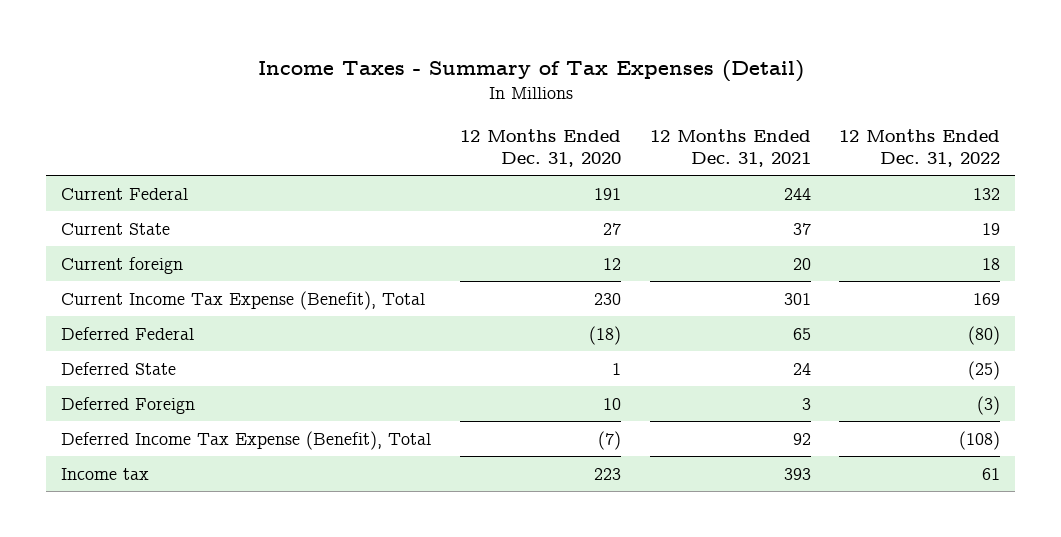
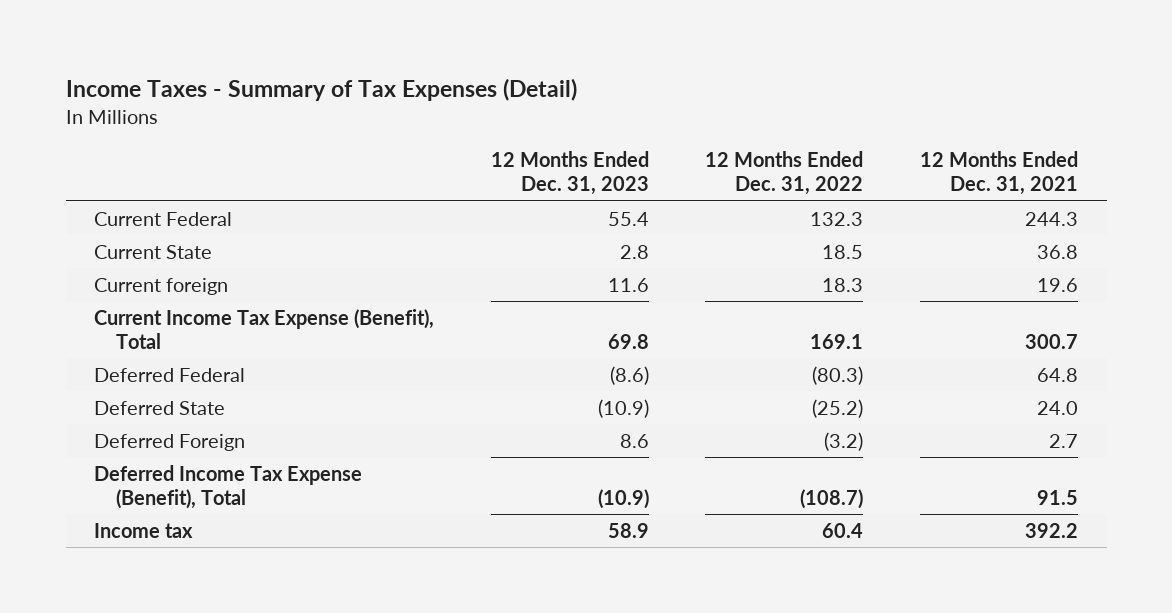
- | 12 Months Ended Dec. 31, 2020 | 12 Months Ended Dec. 31, 2021 | 12 Months Ended Dec. 31, 2022
+ | 12 Months Ended Dec. 31, 2023 | 12 Months Ended Dec. 31, 2022 | 12 Months Ended Dec. 31, 2021
- Current Federal | 191 | 244 | 132
- Current State | 27 | 37 | 19
- Current foreign | 12 | 20 | 18
- Current Income Tax Expense (Benefit), Total | 230 | 301 | 169
- Deferred Federal | (18) | 65 | (80)
- Deferred State | 1 | 24 | (25)
- Deferred Foreign | 10 | 3 | (3)
- Deferred Income Tax Expense (Benefit), Total | (7) | 92 | (108)
- Income tax | 223 | 393 | 61
+ Current Federal | 55.4 | 132.3 | 244.3
+ Current State | 2.8 | 18.5 | 36.8
+ Current foreign | 11.6 | 18.3 | 19.6
+ Current Income Tax Expense (Benefit), Total | 69.8 | 169.1 | 300.7
+ Deferred Federal | (8.6) | (80.3) | 64.8
+ Deferred State | (10.9) | (25.2) | 24.0
+ Deferred Foreign | 8.6 | (3.2) | 2.7
+ Deferred Income Tax Expense (Benefit), Total | (10.9) | (108.7) | 91.5
+ Income tax | 58.9 | 60.4 | 392.2

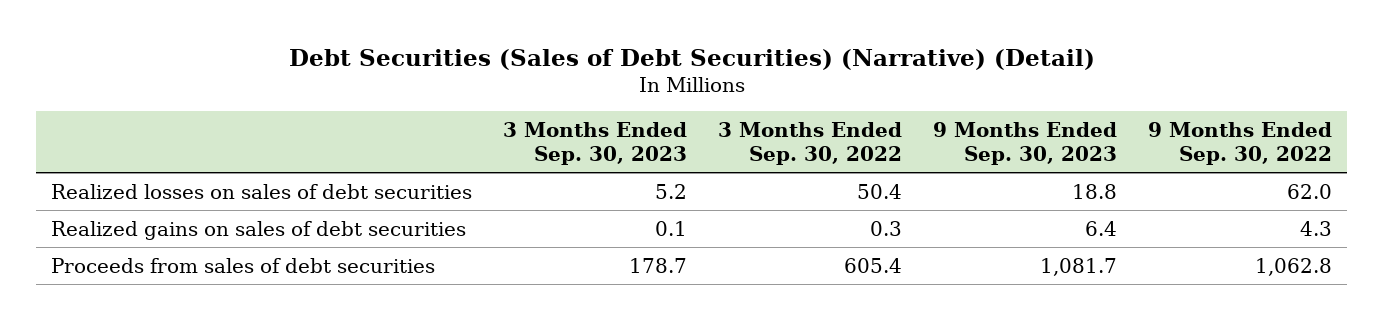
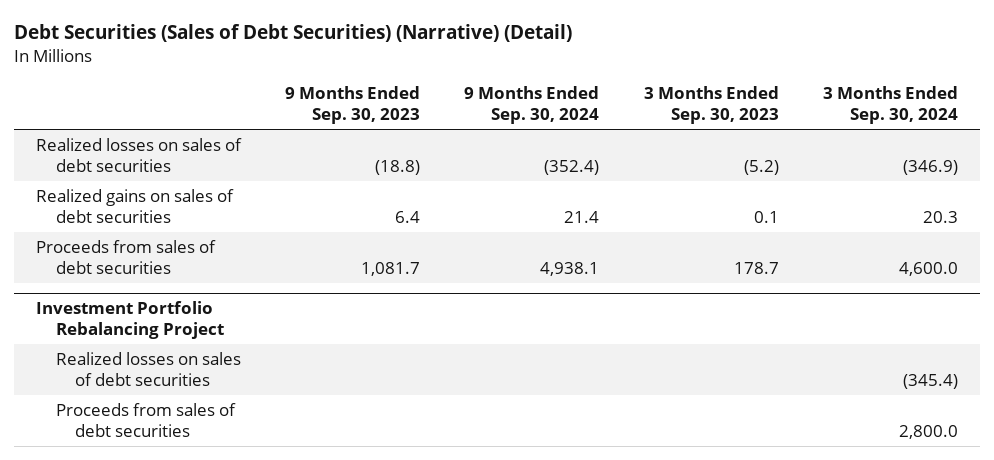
- | 3 Months Ended Sep. 30, 2023 | 3 Months Ended Sep. 30, 2022 | 9 Months Ended Sep. 30, 2023 | 9 Months Ended Sep. 30, 2022
+ | 9 Months Ended Sep. 30, 2023 | 9 Months Ended Sep. 30, 2024 | 3 Months Ended Sep. 30, 2023 | 3 Months Ended Sep. 30, 2024
- Realized losses on sales of debt securities | 5.2 | 50.4 | 18.8 | 62.0
+ Realized losses on sales of debt securities | (18.8) | (352.4) | (5.2) | (346.9)
+ Investment Portfolio Rebalancing Project
+ Realized losses on sales of debt securities | | | | (345.4)
+ Proceeds from sales of debt securities | | | | 2,800.0

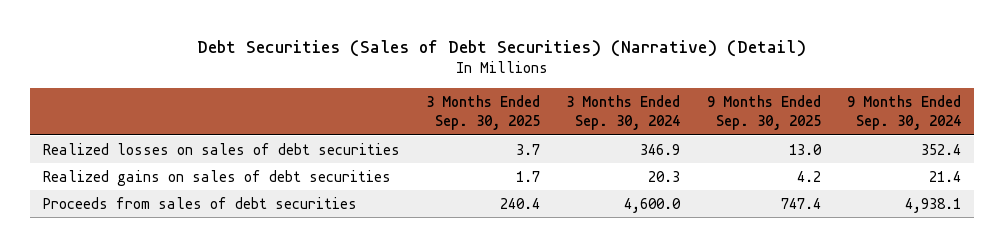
- | 9 Months Ended Sep. 30, 2023 | 9 Months Ended Sep. 30, 2024 | 3 Months Ended Sep. 30, 2023 | 3 Months Ended Sep. 30, 2024
+ | 3 Months Ended Sep. 30, 2025 | 3 Months Ended Sep. 30, 2024 | 9 Months Ended Sep. 30, 2025 | 9 Months Ended Sep. 30, 2024
- Realized losses on sales of debt securities | (18.8) | (352.4) | (5.2) | (346.9)
+ Realized losses on sales of debt securities | 3.7 | 346.9 | 13.0 | 352.4
- Investment Portfolio Rebalancing Project
- Realized losses on sales of debt securities | | | | (345.4)
- Proceeds from sales of debt securities | | | | 2,800.0

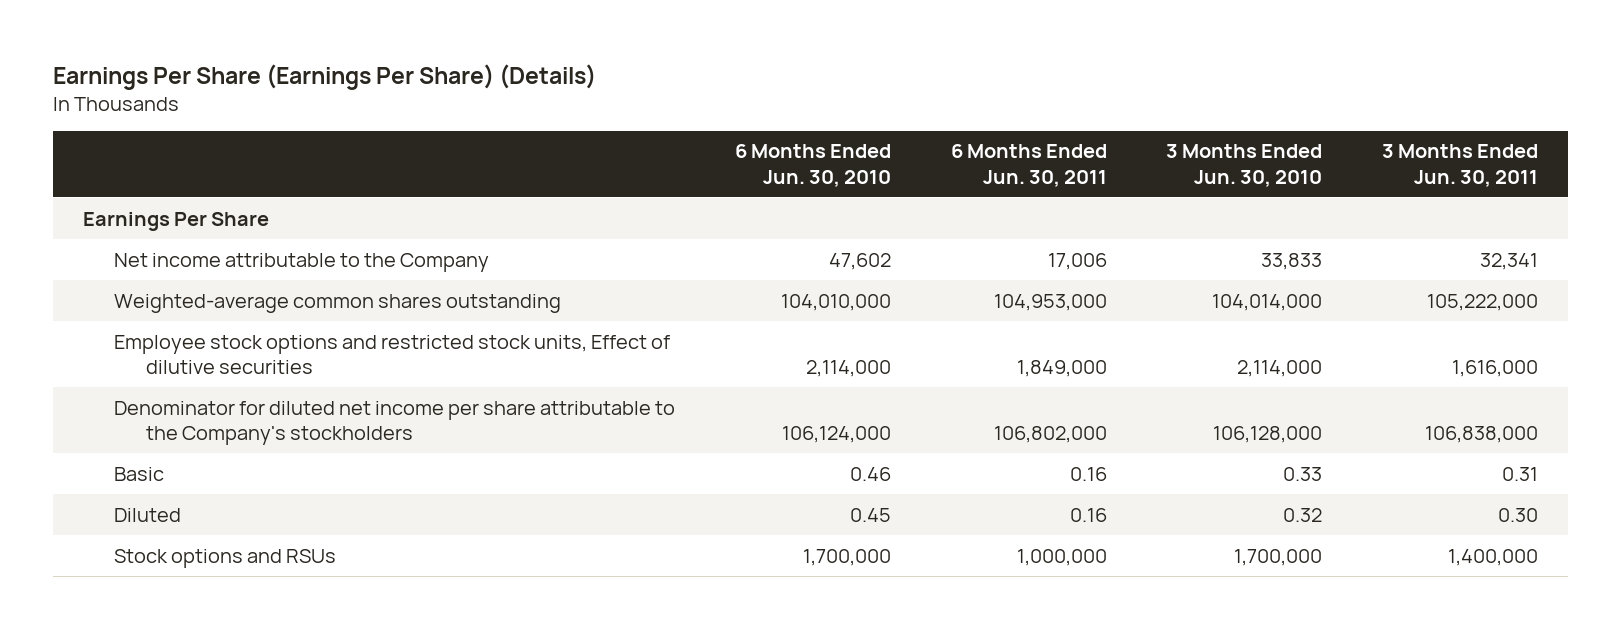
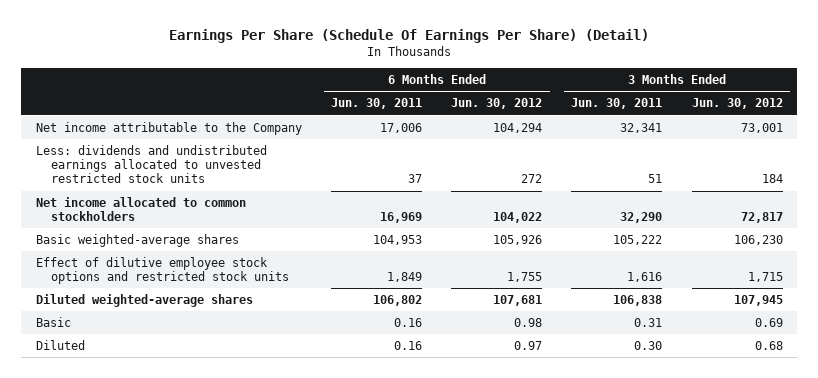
- Earnings Per Share (Earnings Per Share) (Details)
+ Earnings Per Share (Schedule Of Earnings Per Share) (Detail)
- | 6 Months Ended Jun. 30, 2010 | 6 Months Ended Jun. 30, 2011 | 3 Months Ended Jun. 30, 2010 | 3 Months Ended Jun. 30, 2011
+ | 6 Months Ended Jun. 30, 2011 | 6 Months Ended Jun. 30, 2012 | 3 Months Ended Jun. 30, 2011 | 3 Months Ended Jun. 30, 2012
- Earnings Per Share
- Weighted-average common shares outstanding | 104,010,000 | 104,953,000 | 104,014,000 | 105,222,000
- Employee stock options and restricted stock units, Effect of dilutive securities | 2,114,000 | 1,849,000 | 2,114,000 | 1,616,000
- Denominator for diluted net income per share attributable to the Company's stockholders | 106,124,000 | 106,802,000 | 106,128,000 | 106,838,000
+ Less: dividends and undistributed earnings allocated to unvested restricted stock units | 37 | 272 | 51 | 184
+ Net income allocated to common stockholders | 16,969 | 104,022 | 32,290 | 72,817
+ Basic weighted-average shares | 104,953 | 105,926 | 105,222 | 106,230
+ Effect of dilutive employee stock options and restricted stock units | 1,849 | 1,755 | 1,616 | 1,715
+ Diluted weighted-average shares | 106,802 | 107,681 | 106,838 | 107,945
- Stock options and RSUs | 1,700,000 | 1,000,000 | 1,700,000 | 1,400,000

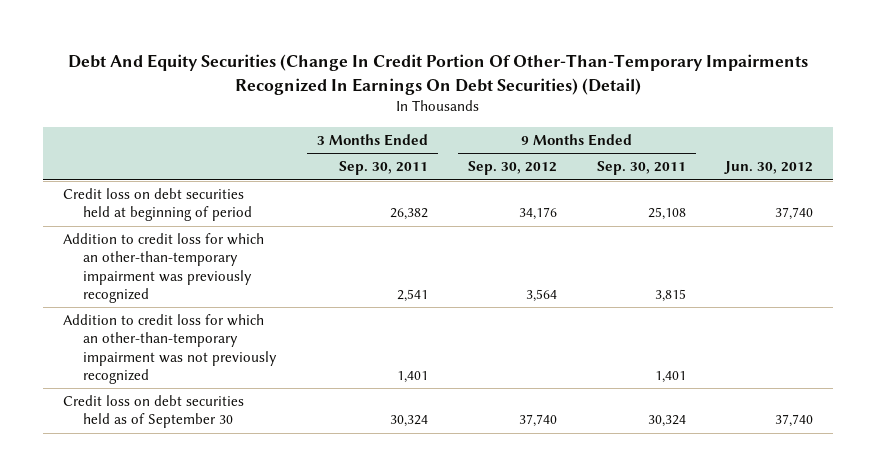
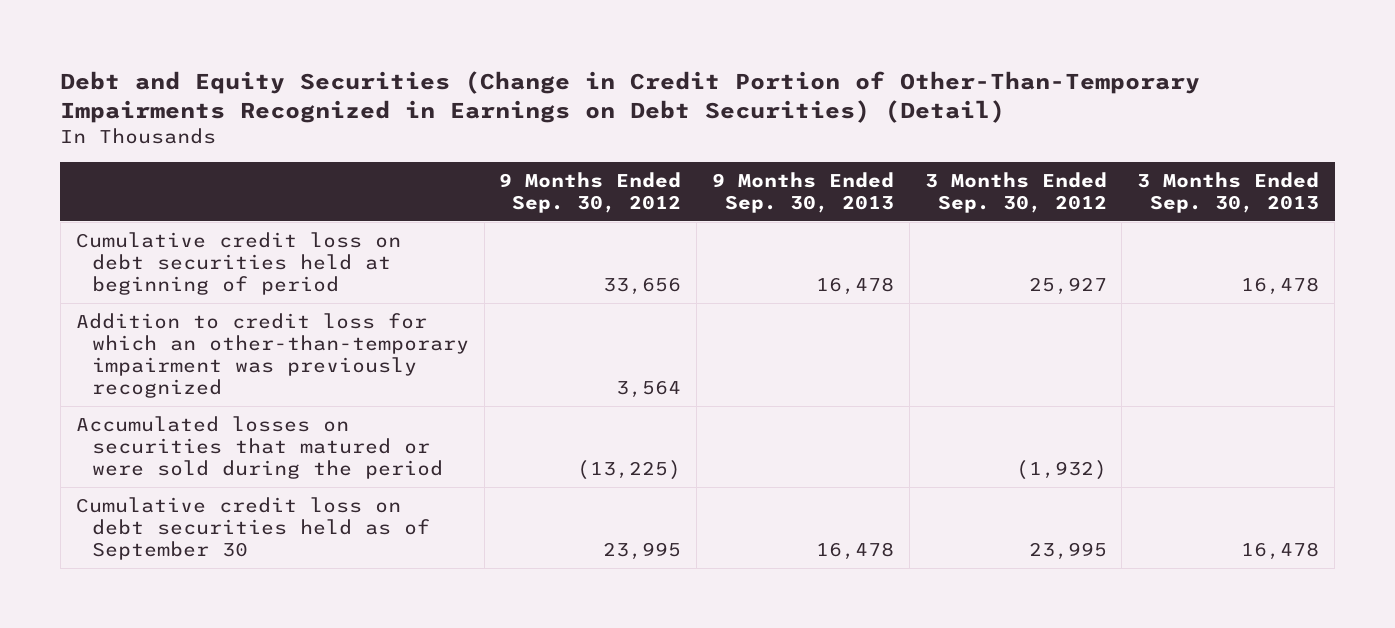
- Debt And Equity Securities (Change In Credit Portion Of Other-Than-Temporary Impairments Recognized In Earnings On Debt Securities) (Detail)
+ Debt and Equity Securities (Change in Credit Portion of Other-Than-Temporary Impairments Recognized in Earnings on Debt Securities) (Detail)
- | 3 Months Ended Sep. 30, 2011 | 9 Months Ended Sep. 30, 2012 | 9 Months Ended Sep. 30, 2011 | Jun. 30, 2012
+ | 9 Months Ended Sep. 30, 2012 | 9 Months Ended Sep. 30, 2013 | 3 Months Ended Sep. 30, 2012 | 3 Months Ended Sep. 30, 2013
- Credit loss on debt securities held at beginning of period | 26,382 | 34,176 | 25,108 | 37,740
+ Cumulative credit loss on debt securities held at beginning of period | 33,656 | 16,478 | 25,927 | 16,478
- Addition to credit loss for which an other-than-temporary impairment was not previously recognized | 1,401 | | 1,401 |
- Credit loss on debt securities held as of September 30 | 30,324 | 37,740 | 30,324 | 37,740
+ Accumulated losses on securities that matured or were sold during the period | (13,225) | | (1,932) |
+ Cumulative credit loss on debt securities held as of September 30 | 23,995 | 16,478 | 23,995 | 16,478

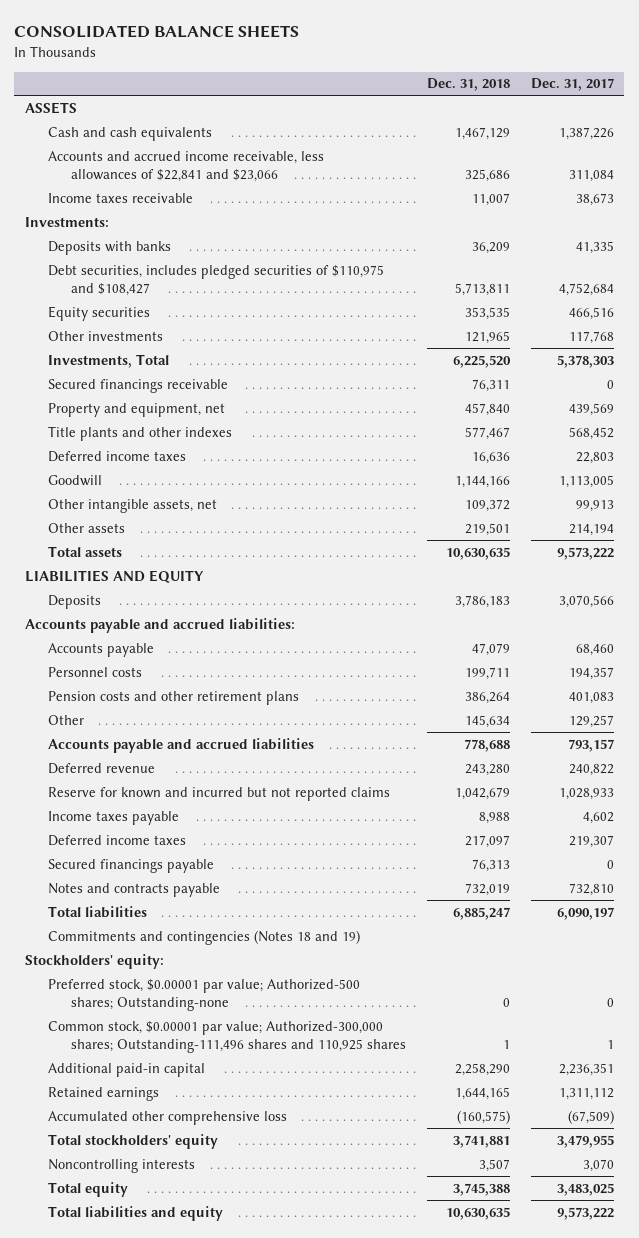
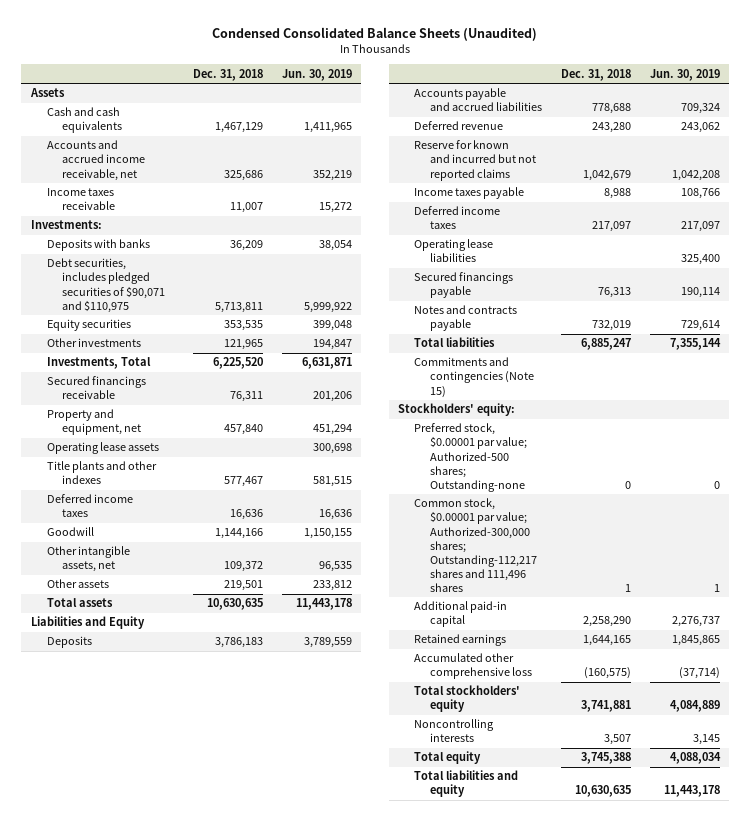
- CONSOLIDATED BALANCE SHEETS
+ Condensed Consolidated Balance Sheets (Unaudited)
- | Dec. 31, 2018 | Dec. 31, 2017
+ | Dec. 31, 2018 | Jun. 30, 2019
- ASSETS
+ Assets
- Accounts and accrued income receivable, less allowances of $22,841 and $23,066 | 325,686 | 311,084
+ Accounts and accrued income receivable, net | 325,686 | 352,219
- Debt securities, includes pledged securities of $110,975 and $108,427 | 5,713,811 | 4,752,684
+ Debt securities, includes pledged securities of $90,071 and $110,975 | 5,713,811 | 5,999,922
+ Operating lease assets | | 300,698
- LIABILITIES AND EQUITY
+ Liabilities and Equity
- Accounts payable and accrued liabilities:
- Accounts payable | 47,079 | 68,460
- Personnel costs | 199,711 | 194,357
- Pension costs and other retirement plans | 386,264 | 401,083
- Other | 145,634 | 129,257
+ Operating lease liabilities | | 325,400
- Commitments and contingencies (Notes 18 and 19)
+ Commitments and contingencies (Note 15)
- Common stock, $0.00001 par value; Authorized-300,000 shares; Outstanding-111,496 shares and 110,925 shares | 1 | 1
+ Common stock, $0.00001 par value; Authorized-300,000 shares; Outstanding-112,217 shares and 111,496 shares | 1 | 1

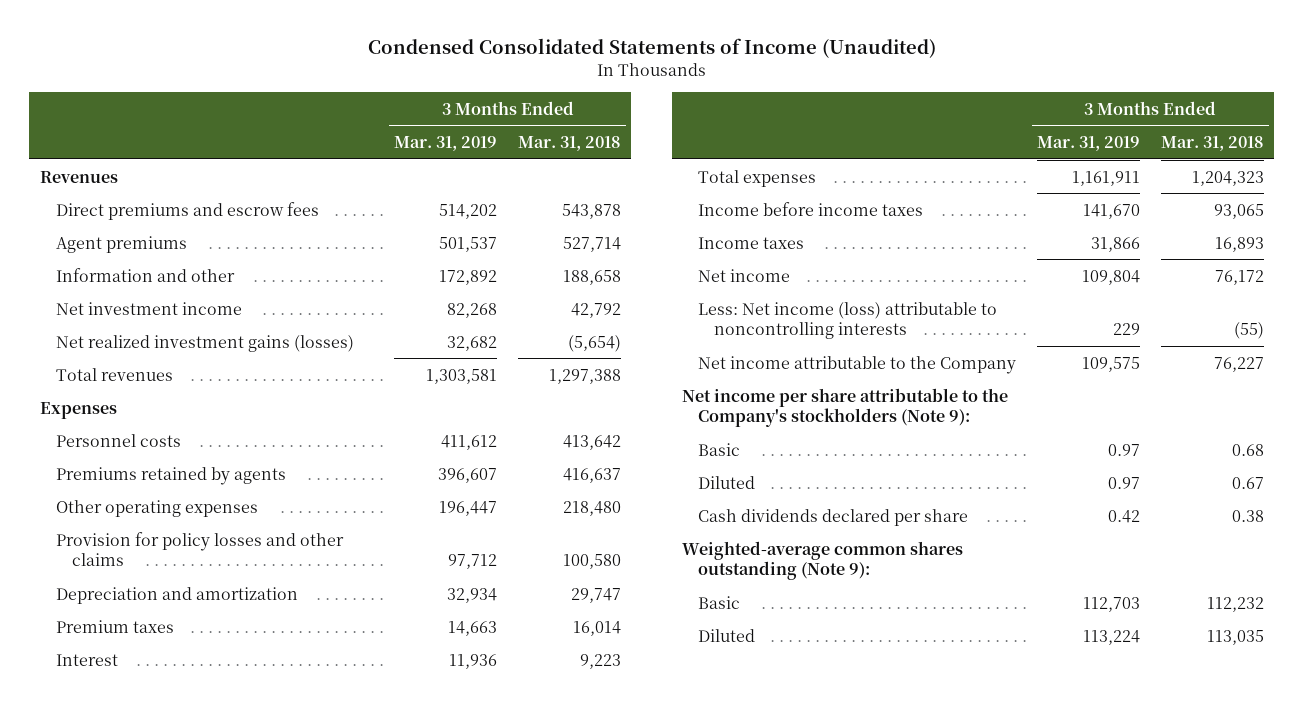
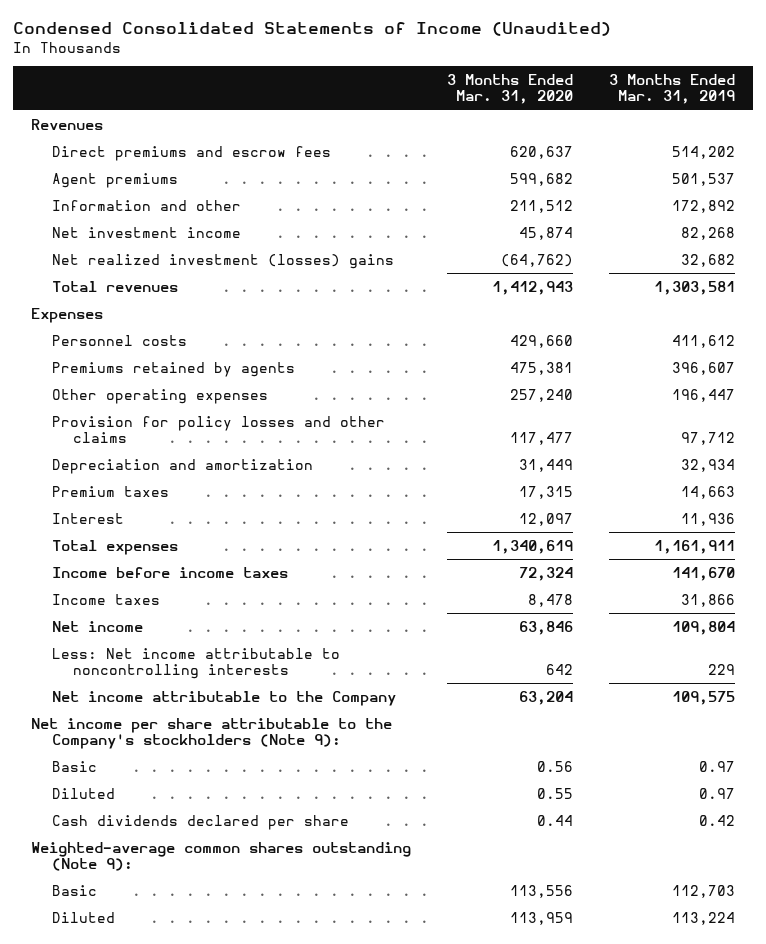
- | 3 Months Ended Mar. 31, 2019 | 3 Months Ended Mar. 31, 2018
+ | 3 Months Ended Mar. 31, 2020 | 3 Months Ended Mar. 31, 2019
- Net realized investment gains (losses) | 32,682 | (5,654)
+ Net realized investment (losses) gains | (64,762) | 32,682
- Less: Net income (loss) attributable to noncontrolling interests | 229 | (55)
+ Less: Net income attributable to noncontrolling interests | 642 | 229

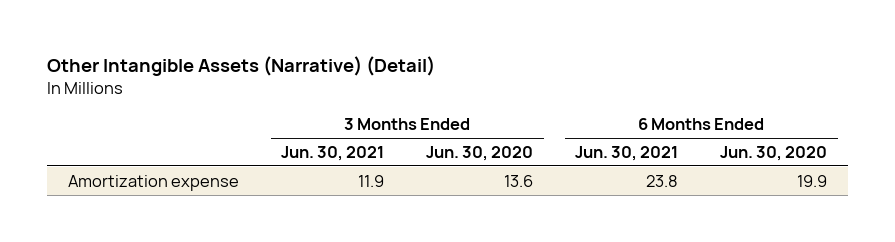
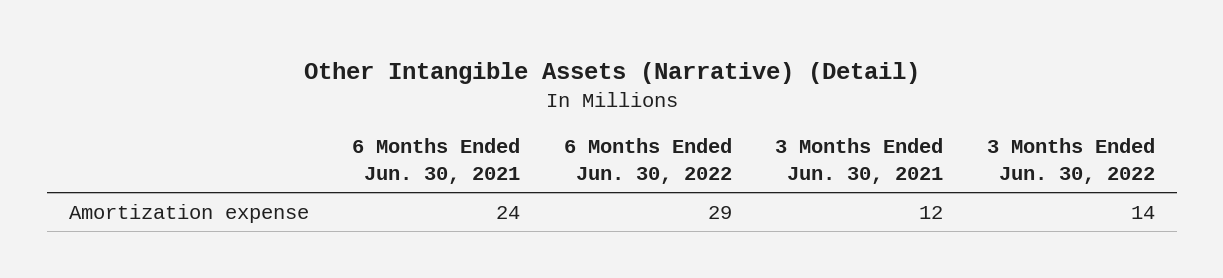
- | 3 Months Ended Jun. 30, 2021 | 3 Months Ended Jun. 30, 2020 | 6 Months Ended Jun. 30, 2021 | 6 Months Ended Jun. 30, 2020
+ | 6 Months Ended Jun. 30, 2021 | 6 Months Ended Jun. 30, 2022 | 3 Months Ended Jun. 30, 2021 | 3 Months Ended Jun. 30, 2022
- Amortization expense | 11.9 | 13.6 | 23.8 | 19.9
+ Amortization expense | 24 | 29 | 12 | 14

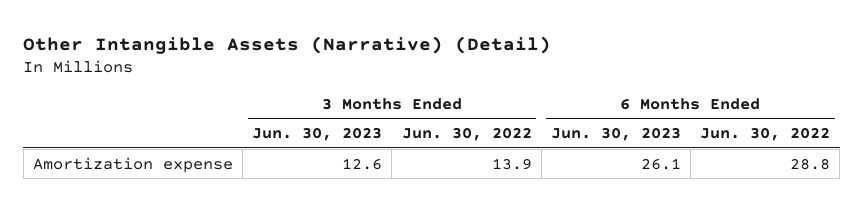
- | 6 Months Ended Jun. 30, 2021 | 6 Months Ended Jun. 30, 2022 | 3 Months Ended Jun. 30, 2021 | 3 Months Ended Jun. 30, 2022
+ | 3 Months Ended Jun. 30, 2023 | 3 Months Ended Jun. 30, 2022 | 6 Months Ended Jun. 30, 2023 | 6 Months Ended Jun. 30, 2022
- Amortization expense | 24 | 29 | 12 | 14
+ Amortization expense | 12.6 | 13.9 | 26.1 | 28.8

